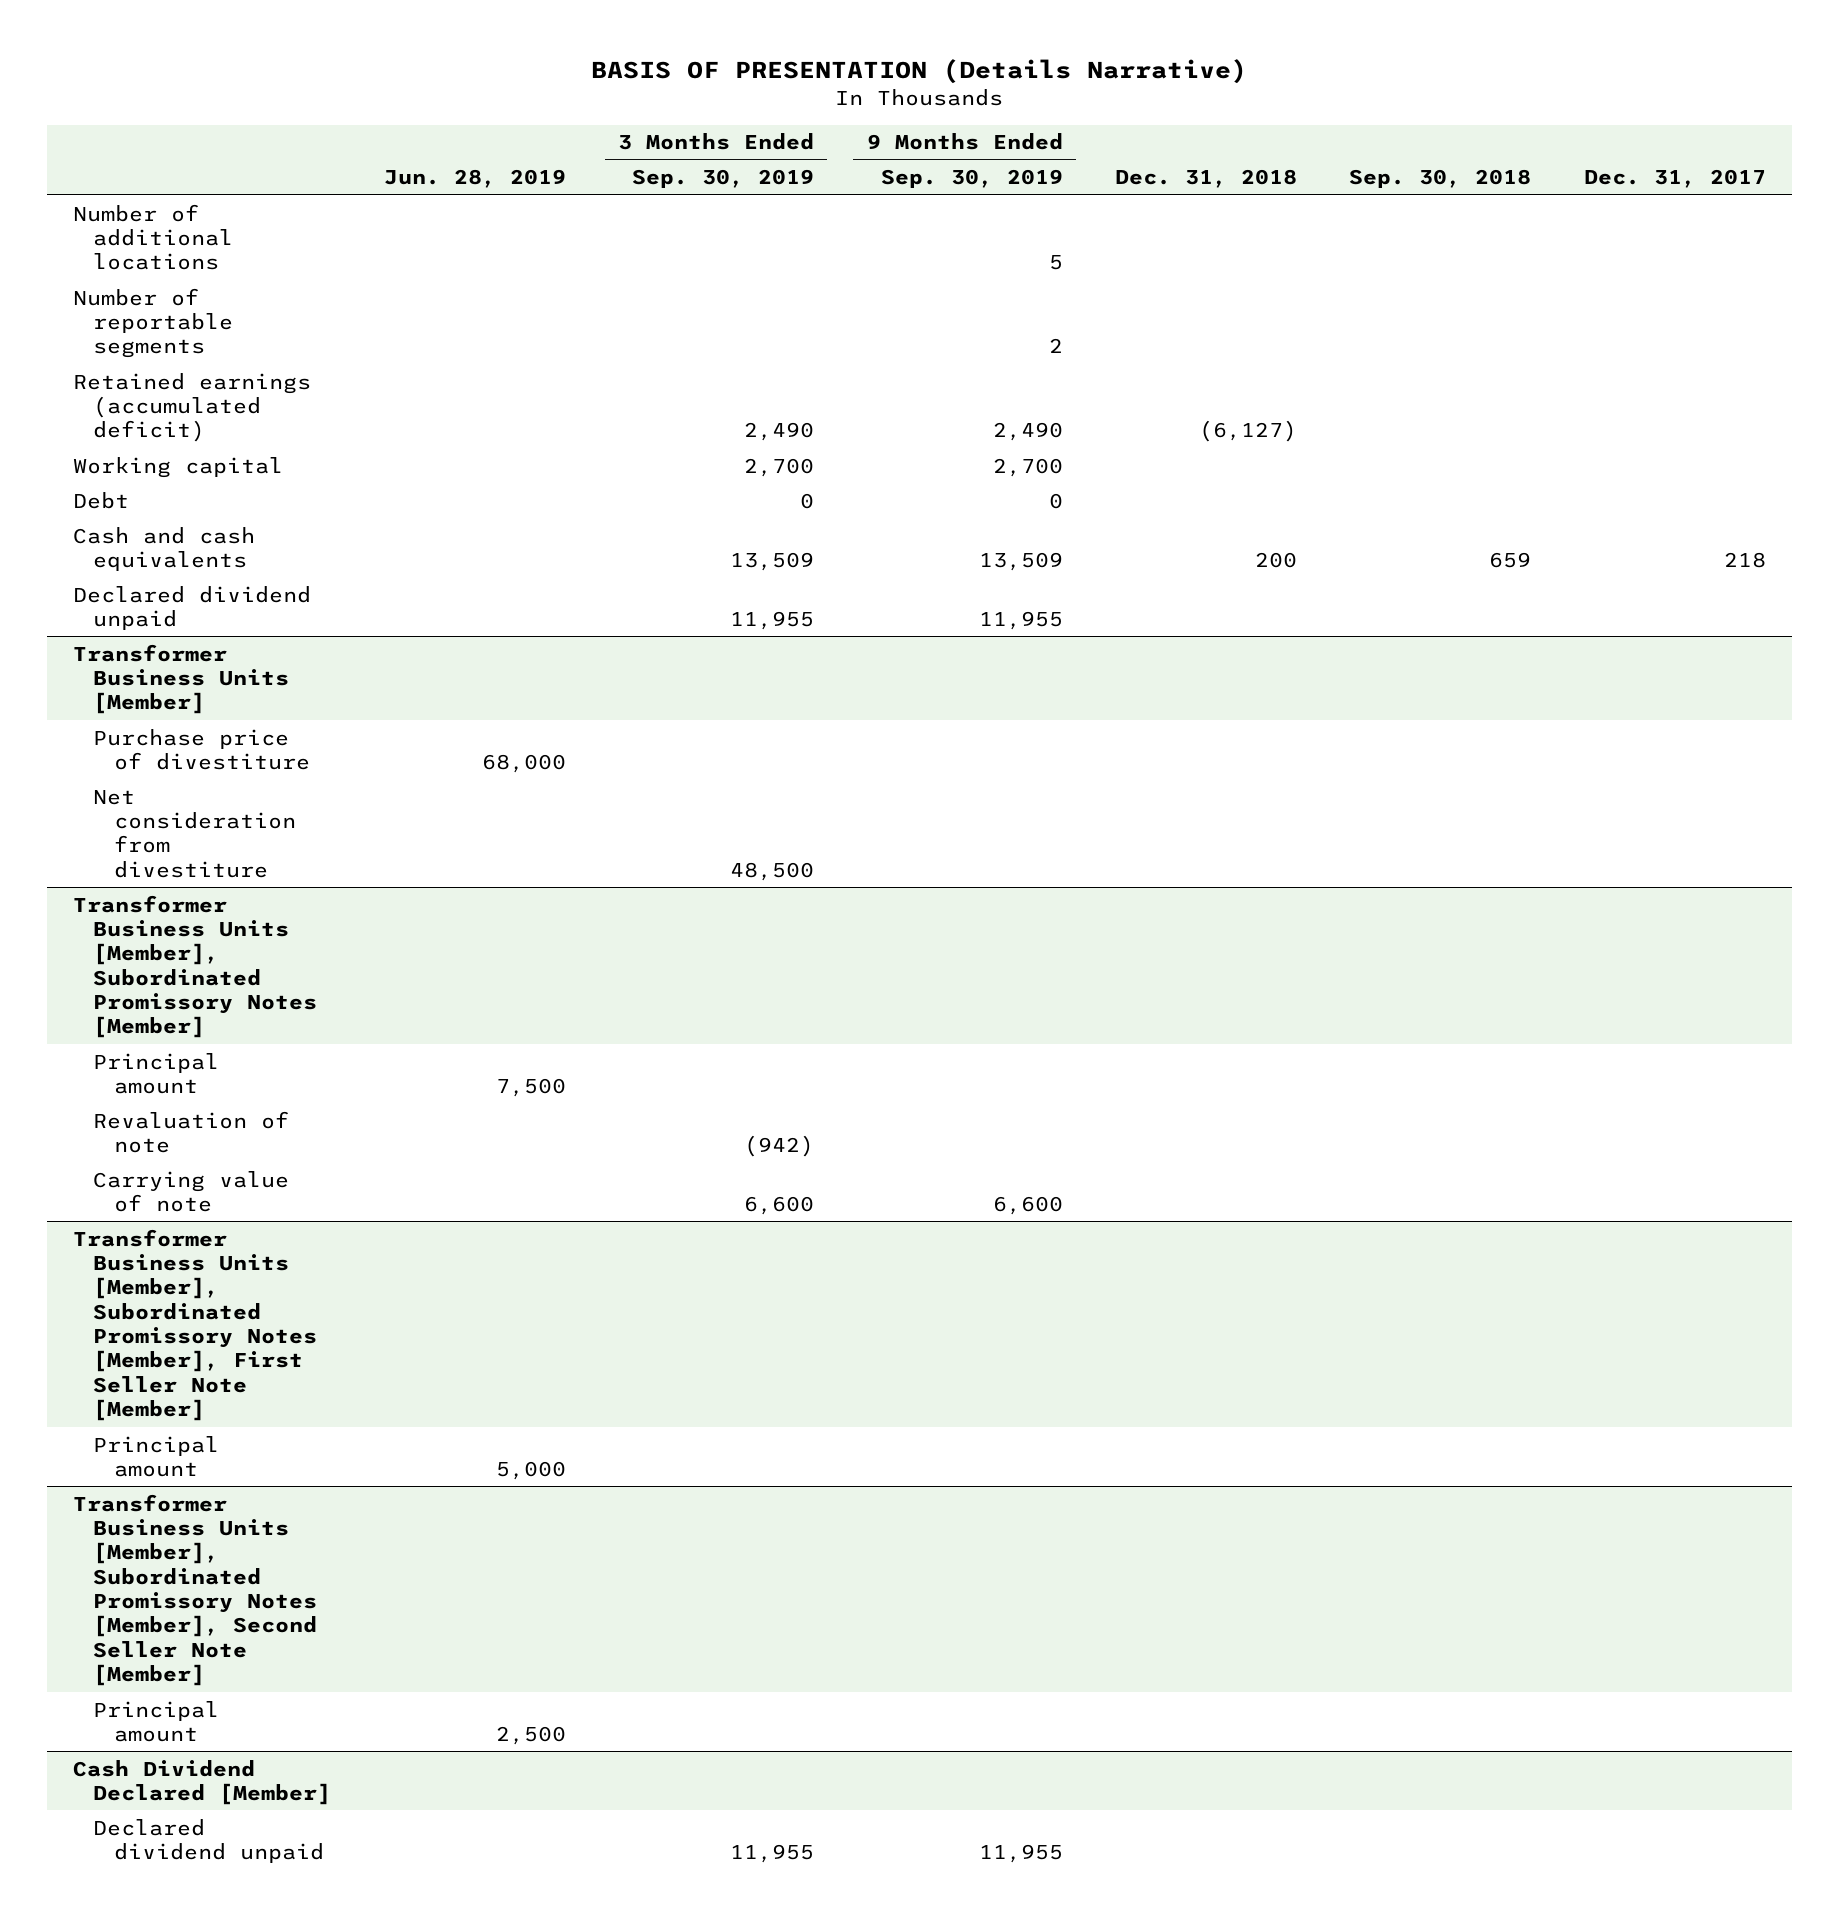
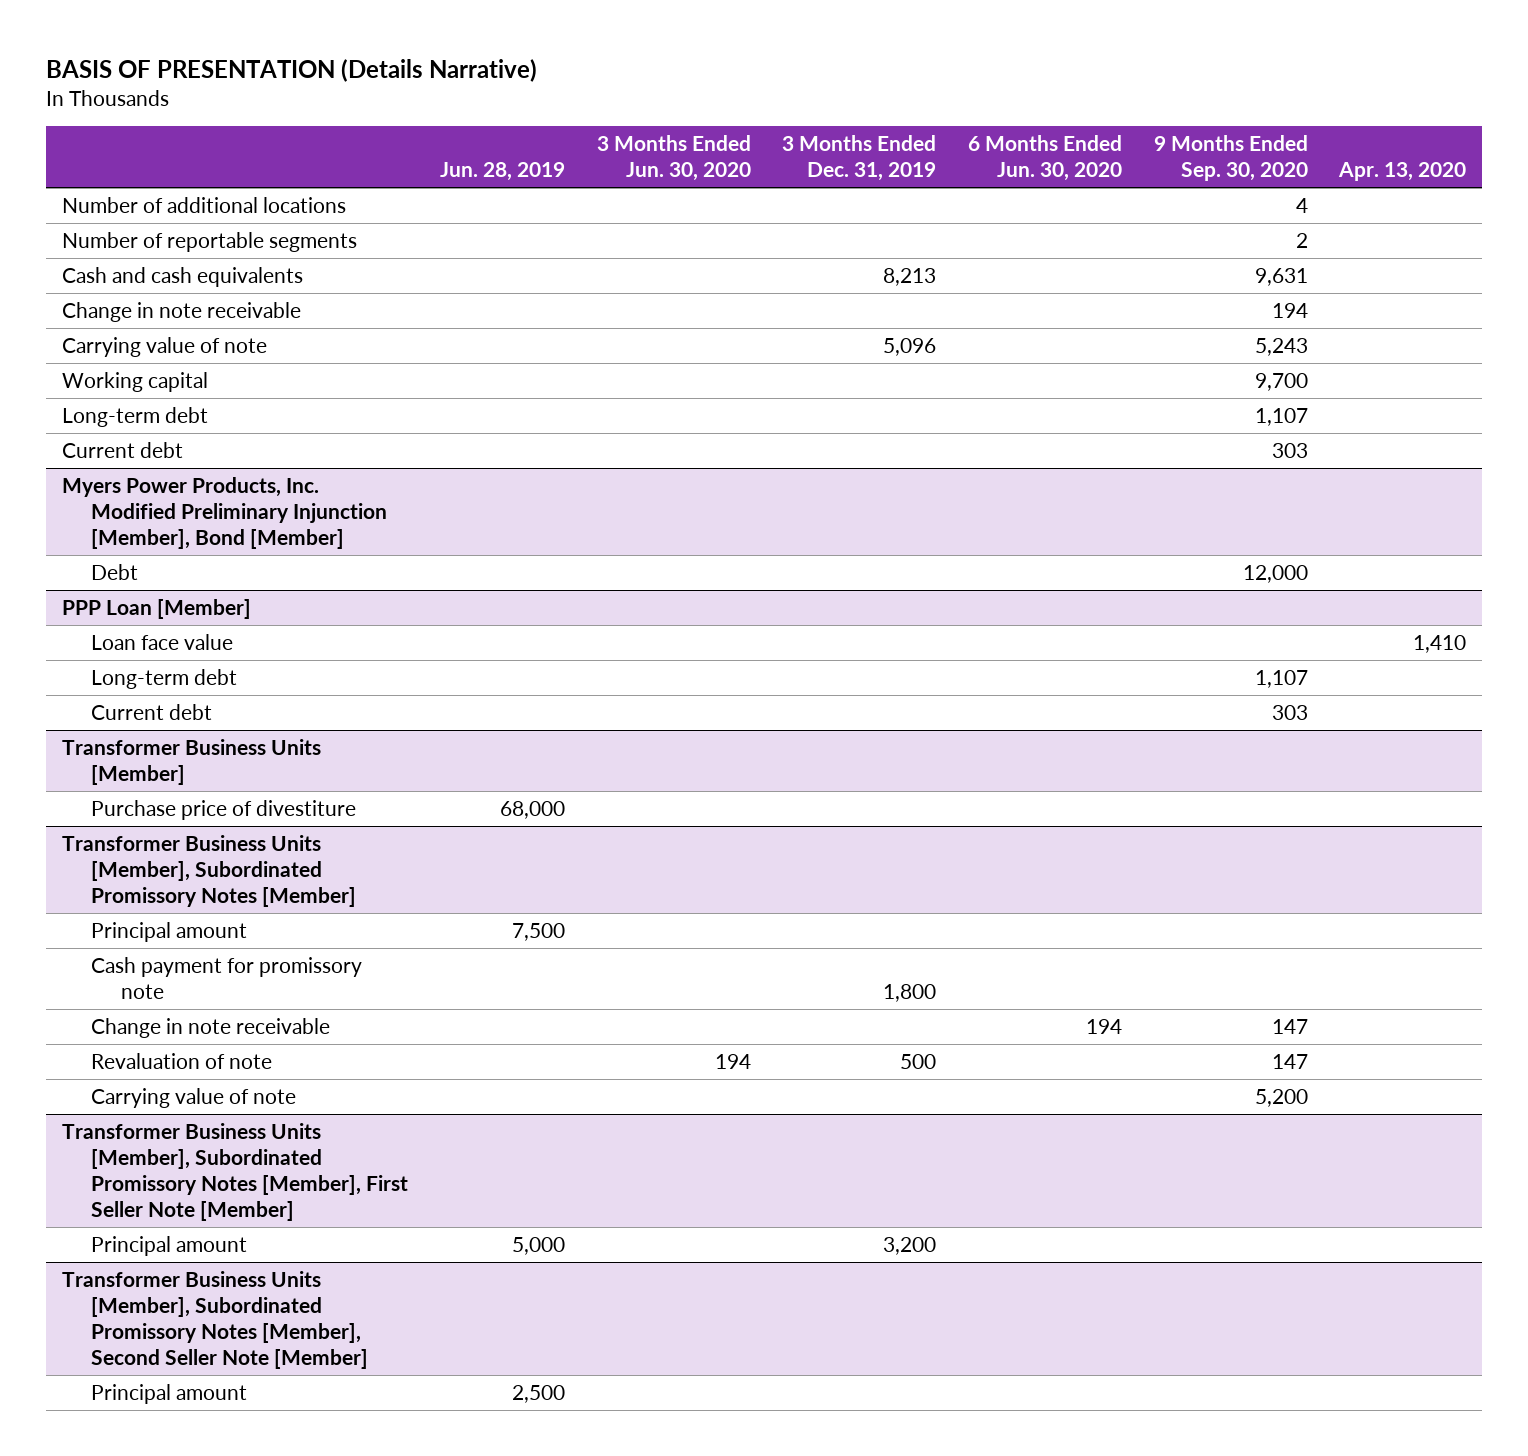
- | Jun. 28, 2019 | 3 Months Ended Sep. 30, 2019 | 9 Months Ended Sep. 30, 2019 | Dec. 31, 2018 | Sep. 30, 2018 | Dec. 31, 2017
+ | Jun. 28, 2019 | 3 Months Ended Jun. 30, 2020 | 3 Months Ended Dec. 31, 2019 | 6 Months Ended Jun. 30, 2020 | 9 Months Ended Sep. 30, 2020 | Apr. 13, 2020
- Retained earnings (accumulated deficit) | | 2,490 | 2,490 | (6,127) | |
- Debt | | 0 | 0 | | |
- Declared dividend unpaid | | 11,955 | 11,955 | | |
+ Change in note receivable | | | | | 194 |
+ Carrying value of note | | | 5,096 | | 5,243 |
moved down: Working capital | | | | | 9,700 |
+ Long-term debt | | | | | 1,107 |
+ Current debt | | | | | 303 |
+ Myers Power Products, Inc. Modified Preliminary Injunction [Member], Bond [Member]
+ Debt | | | | | 12,000 |
+ PPP Loan [Member]
+ Loan face value | | | | | | 1,410
+ Long-term debt | | | | | 1,107 |
+ Current debt | | | | | 303 |
@ Transformer Business Units [Member]
- Net consideration from divestiture | | 48,500 | | | |
@ Transformer Business Units [Member], Subordinated Promissory Notes [Member]
+ Cash payment for promissory note | | | 1,800 | | |
+ Change in note receivable | | | | 194 | 147 |
- Cash Dividend Declared [Member]
- Declared dividend unpaid | | 11,955 | 11,955 | | |

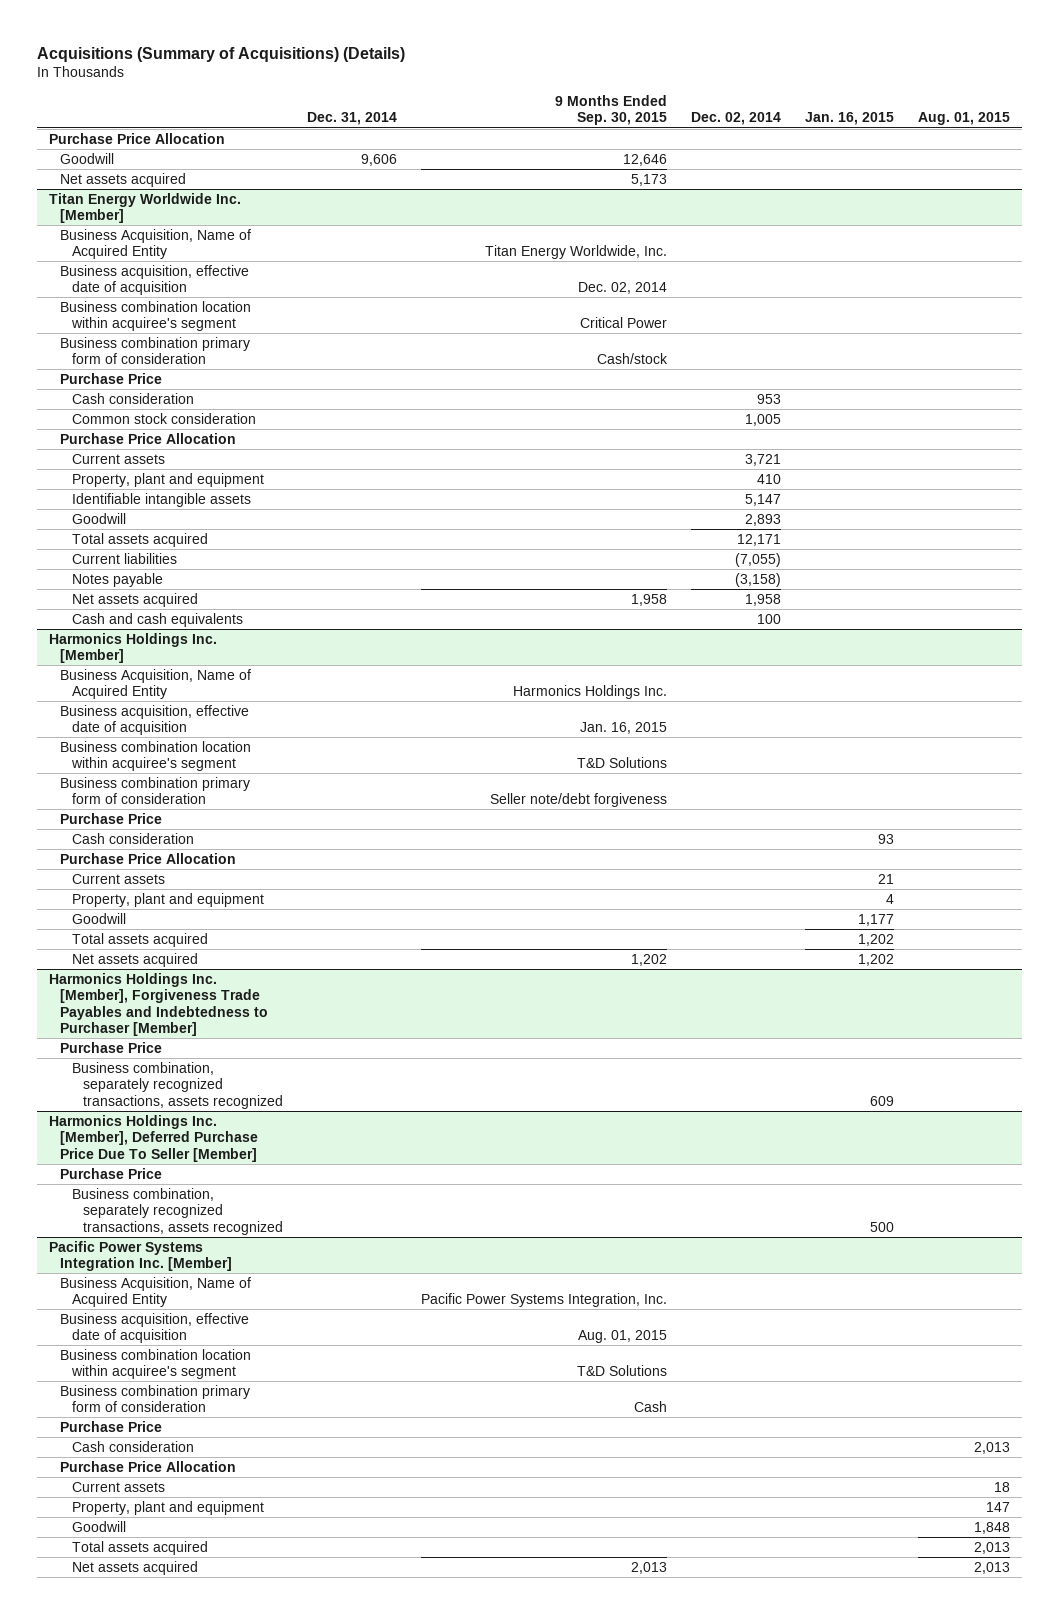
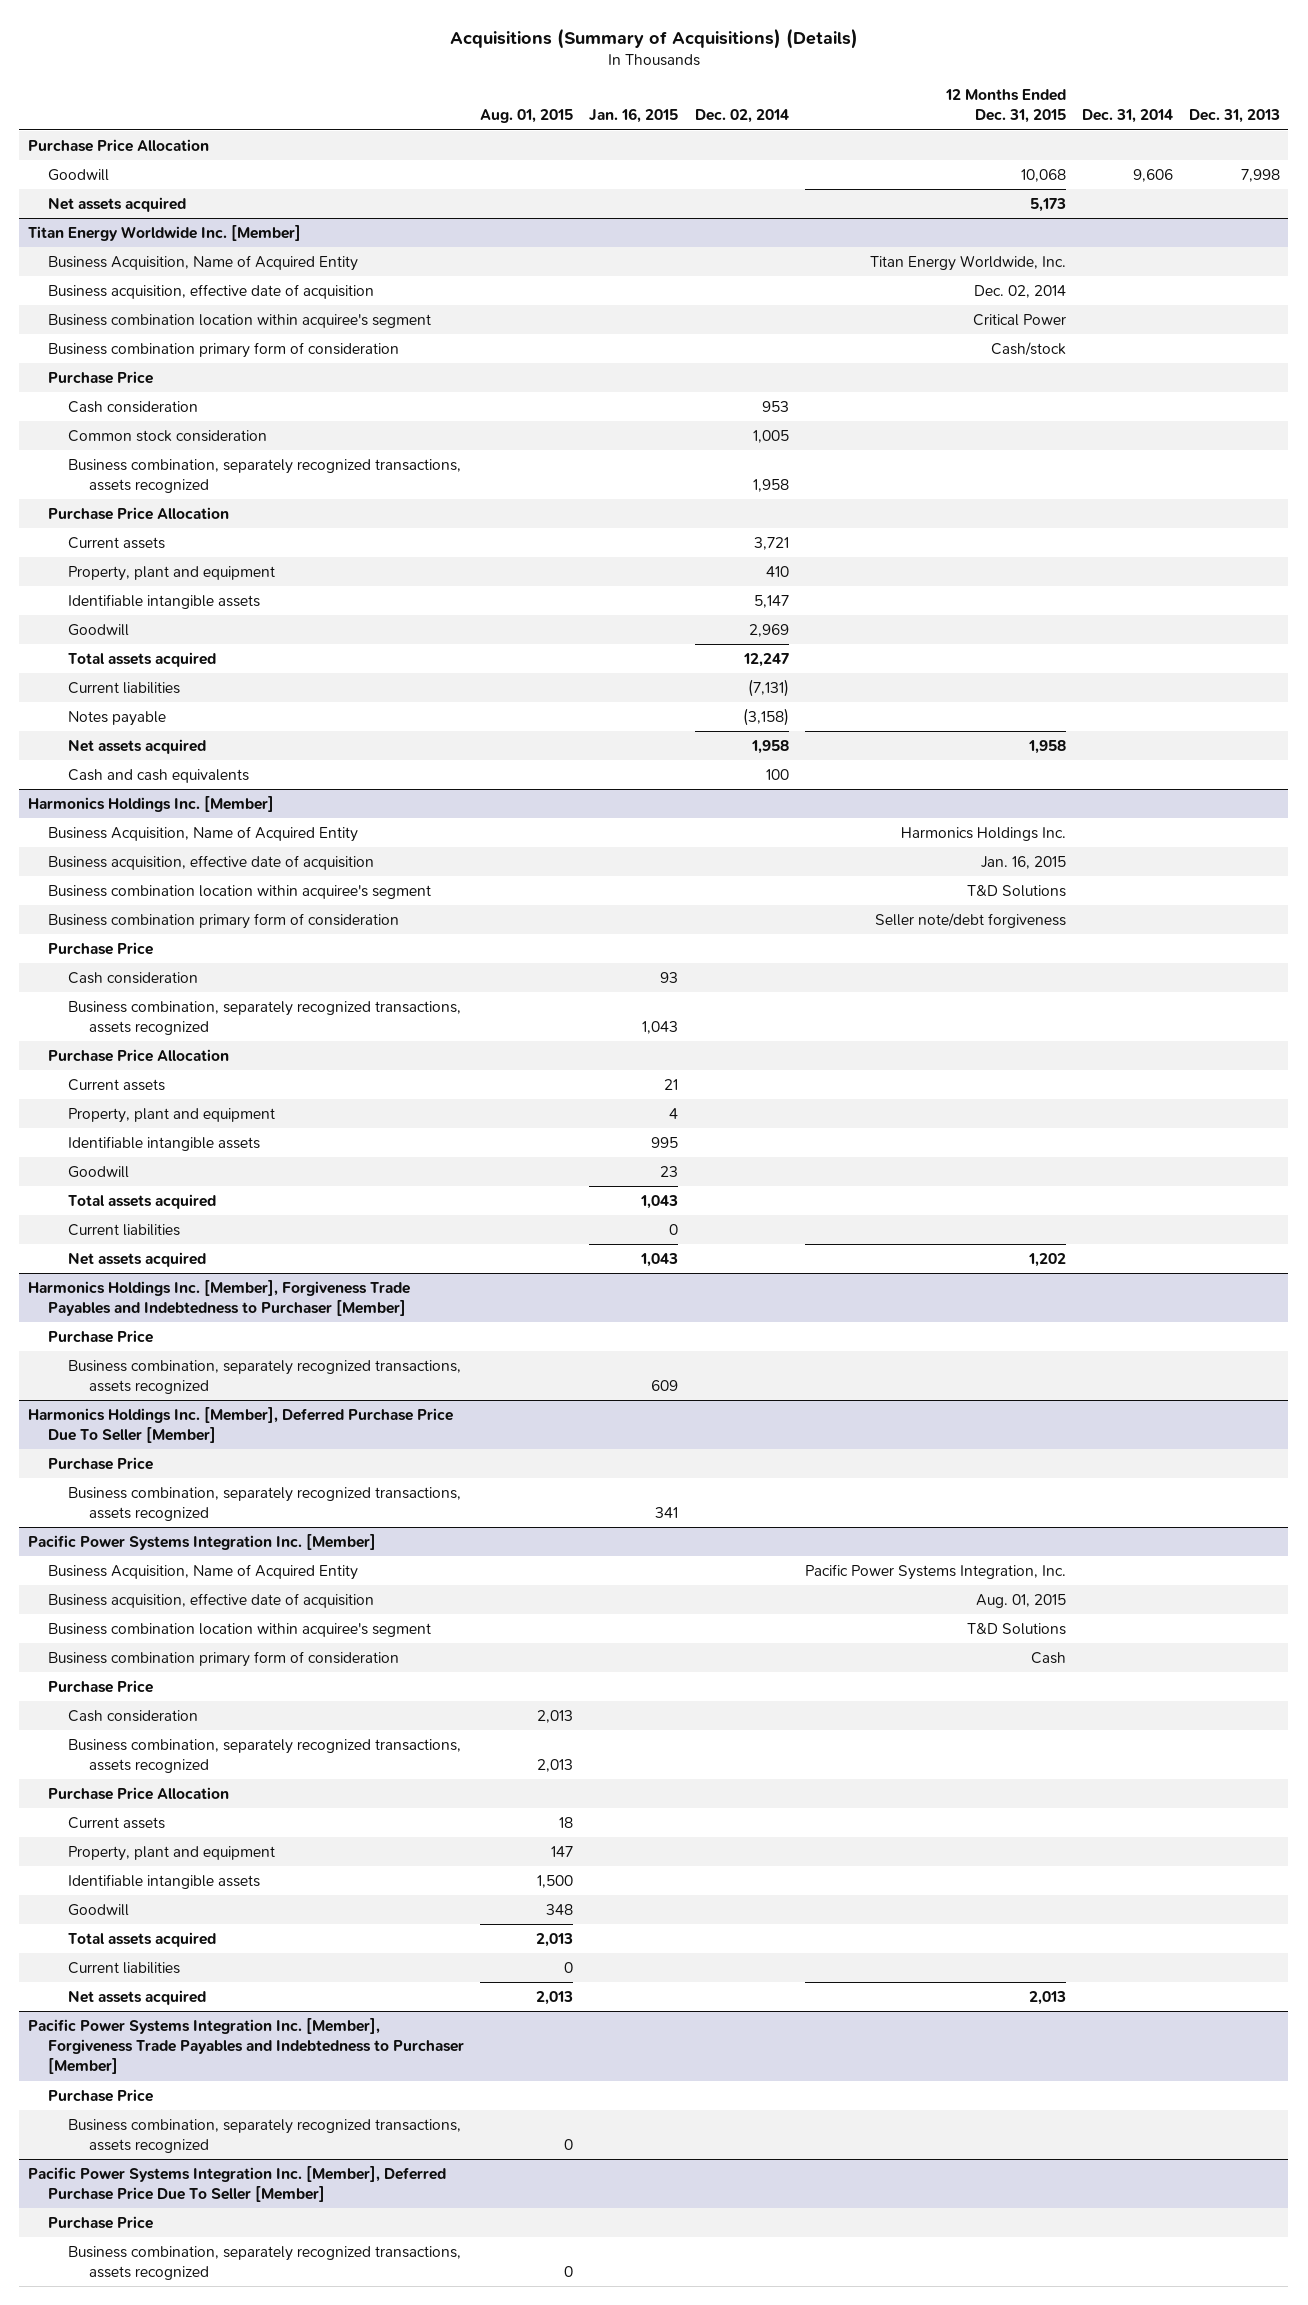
- | Dec. 31, 2014 | 9 Months Ended Sep. 30, 2015 | Dec. 02, 2014 | Jan. 16, 2015 | Aug. 01, 2015
+ | Aug. 01, 2015 | Jan. 16, 2015 | Dec. 02, 2014 | 12 Months Ended Dec. 31, 2015 | Dec. 31, 2014 | Dec. 31, 2013
@ Titan Energy Worldwide Inc. [Member]
+ Business combination, separately recognized transactions, assets recognized | | | 1,958 | | |
- Goodwill | | | 2,893 | |
- Total assets acquired | | | 12,171 | |
- Current liabilities | | | (7,055) | |
+ Goodwill | | | 2,969 | | |
+ Total assets acquired | | | 12,247 | | |
+ Current liabilities | | | (7,131) | | |
@ Harmonics Holdings Inc. [Member]
+ Business combination, separately recognized transactions, assets recognized | | 1,043 | | | |
- Goodwill | | | | 1,177 |
- Total assets acquired | | | | 1,202 |
- Net assets acquired | | 1,202 | | 1,202 |
+ Identifiable intangible assets | | 995 | | | |
+ Goodwill | | 23 | | | |
+ Total assets acquired | | 1,043 | | | |
+ Current liabilities | | 0 | | | |
+ Net assets acquired | | 1,043 | | 1,202 | |
@ Harmonics Holdings Inc. [Member], Deferred Purchase Price Due To Seller [Member]
- Business combination, separately recognized transactions, assets recognized | | | | 500 |
+ Business combination, separately recognized transactions, assets recognized | | 341 | | | |
@ Pacific Power Systems Integration Inc. [Member]
+ Business combination, separately recognized transactions, assets recognized | 2,013 | | | | |
- Goodwill | | | | | 1,848
+ Identifiable intangible assets | 1,500 | | | | |
+ Goodwill | 348 | | | | |
+ Current liabilities | 0 | | | | |
+ Pacific Power Systems Integration Inc. [Member], Forgiveness Trade Payables and Indebtedness to Purchaser [Member]
+ Purchase Price
+ Business combination, separately recognized transactions, assets recognized | 0 | | | | |
+ Pacific Power Systems Integration Inc. [Member], Deferred Purchase Price Due To Seller [Member]
+ Purchase Price
+ Business combination, separately recognized transactions, assets recognized | 0 | | | | |

